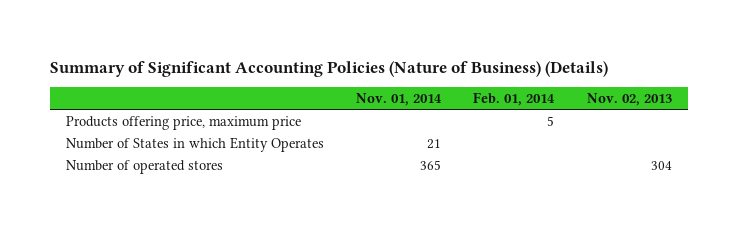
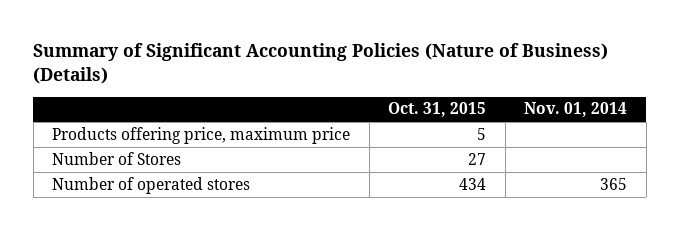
- | Nov. 01, 2014 | Feb. 01, 2014 | Nov. 02, 2013
+ | Oct. 31, 2015 | Nov. 01, 2014
- Number of States in which Entity Operates | 21 | |
+ Number of Stores | 27 |

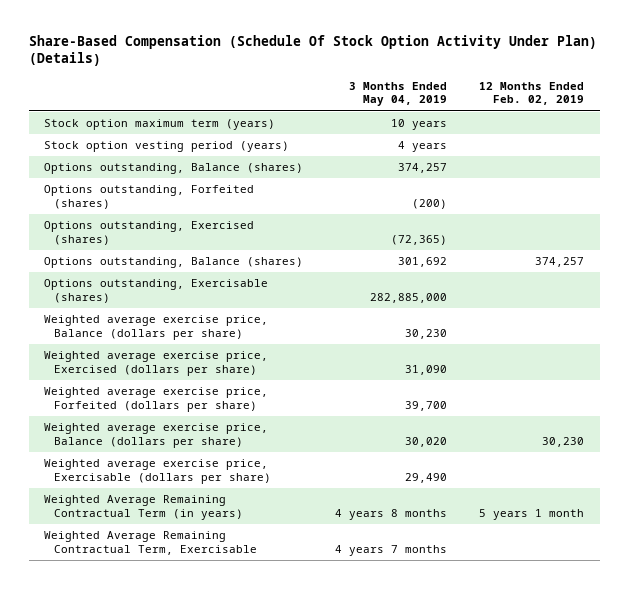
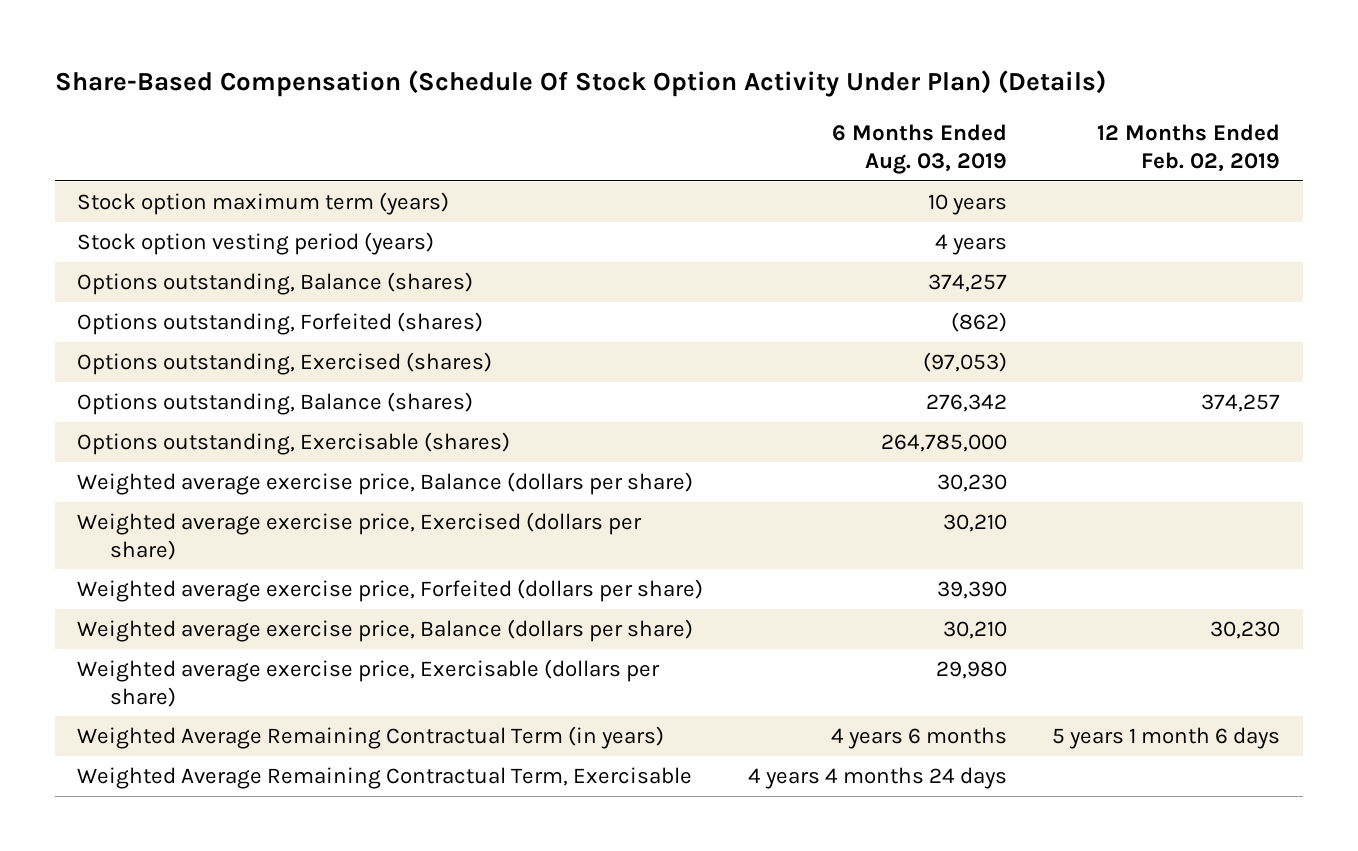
- | 3 Months Ended May 04, 2019 | 12 Months Ended Feb. 02, 2019
+ | 6 Months Ended Aug. 03, 2019 | 12 Months Ended Feb. 02, 2019
- Weighted Average Remaining Contractual Term (in years) | 4 years 8 months | 5 years 1 month
+ Weighted Average Remaining Contractual Term (in years) | 4 years 6 months | 5 years 1 month 6 days

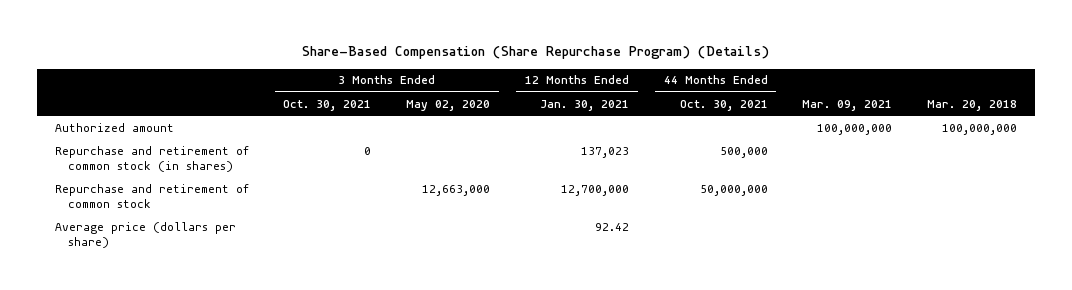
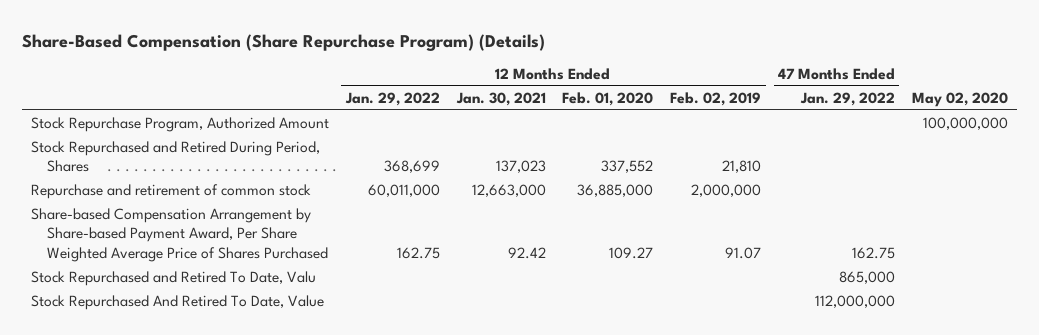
- | 3 Months Ended Oct. 30, 2021 | 3 Months Ended May 02, 2020 | 12 Months Ended Jan. 30, 2021 | 44 Months Ended Oct. 30, 2021 | Mar. 09, 2021 | Mar. 20, 2018
+ | 12 Months Ended Jan. 29, 2022 | 12 Months Ended Jan. 30, 2021 | 12 Months Ended Feb. 01, 2020 | 12 Months Ended Feb. 02, 2019 | 47 Months Ended Jan. 29, 2022 | May 02, 2020
- Authorized amount | | | | | 100,000,000 | 100,000,000
- Repurchase and retirement of common stock (in shares) | 0 | | 137,023 | 500,000 | |
- Repurchase and retirement of common stock | | 12,663,000 | 12,700,000 | 50,000,000 | |
- Average price (dollars per share) | | | 92.42 | | |
+ Stock Repurchase Program, Authorized Amount | | | | | | 100,000,000
+ Stock Repurchased and Retired During Period, Shares | 368,699 | 137,023 | 337,552 | 21,810 | |
+ Repurchase and retirement of common stock | 60,011,000 | 12,663,000 | 36,885,000 | 2,000,000 | |
+ Share-based Compensation Arrangement by Share-based Payment Award, Per Share Weighted Average Price of Shares Purchased | 162.75 | 92.42 | 109.27 | 91.07 | 162.75 |
+ Stock Repurchased and Retired To Date, Valu | | | | | 865,000 |
+ Stock Repurchased And Retired To Date, Value | | | | | 112,000,000 |

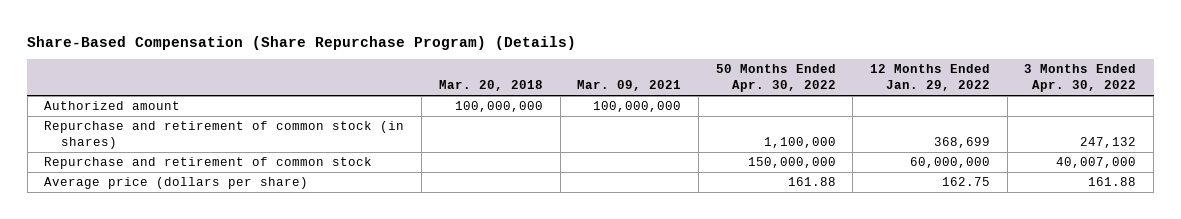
- | 12 Months Ended Jan. 29, 2022 | 12 Months Ended Jan. 30, 2021 | 12 Months Ended Feb. 01, 2020 | 12 Months Ended Feb. 02, 2019 | 47 Months Ended Jan. 29, 2022 | May 02, 2020
+ | Mar. 20, 2018 | Mar. 09, 2021 | 50 Months Ended Apr. 30, 2022 | 12 Months Ended Jan. 29, 2022 | 3 Months Ended Apr. 30, 2022
- Stock Repurchase Program, Authorized Amount | | | | | | 100,000,000
- Stock Repurchased and Retired During Period, Shares | 368,699 | 137,023 | 337,552 | 21,810 | |
- Repurchase and retirement of common stock | 60,011,000 | 12,663,000 | 36,885,000 | 2,000,000 | |
- Share-based Compensation Arrangement by Share-based Payment Award, Per Share Weighted Average Price of Shares Purchased | 162.75 | 92.42 | 109.27 | 91.07 | 162.75 |
- Stock Repurchased and Retired To Date, Valu | | | | | 865,000 |
- Stock Repurchased And Retired To Date, Value | | | | | 112,000,000 |
+ Authorized amount | 100,000,000 | 100,000,000 | | |
+ Repurchase and retirement of common stock (in shares) | | | 1,100,000 | 368,699 | 247,132
+ Repurchase and retirement of common stock | | | 150,000,000 | 60,000,000 | 40,007,000
+ Average price (dollars per share) | | | 161.88 | 162.75 | 161.88

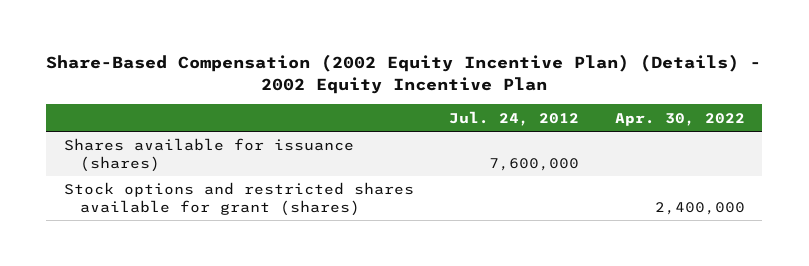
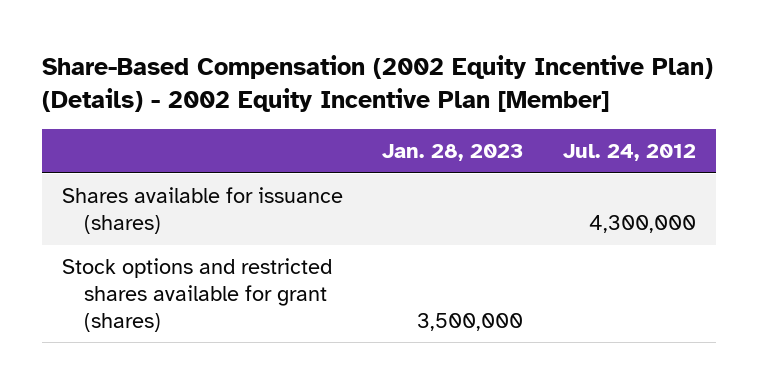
- Share-Based Compensation (2002 Equity Incentive Plan) (Details) - 2002 Equity Incentive Plan
+ Share-Based Compensation (2002 Equity Incentive Plan) (Details) - 2002 Equity Incentive Plan [Member]
- | Jul. 24, 2012 | Apr. 30, 2022
+ | Jan. 28, 2023 | Jul. 24, 2012
- Shares available for issuance (shares) | 7,600,000 |
+ Shares available for issuance (shares) | | 4,300,000

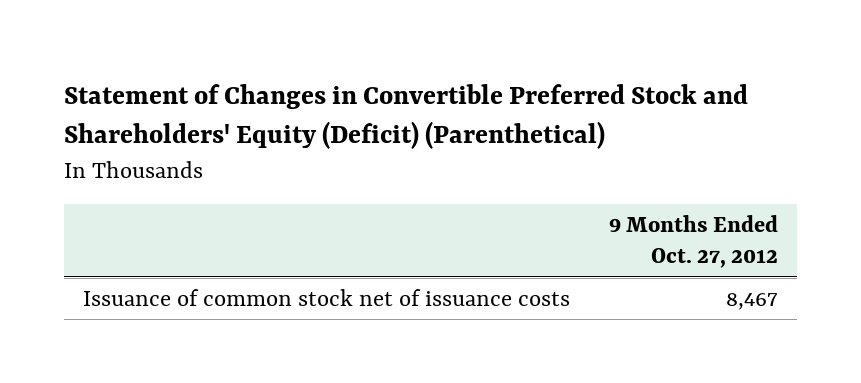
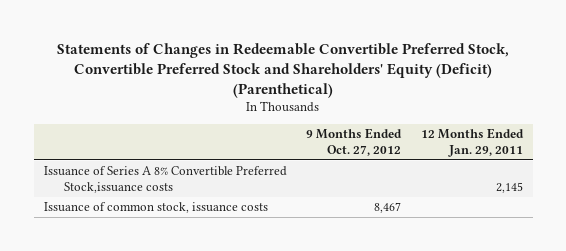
- Statement of Changes in Convertible Preferred Stock and Shareholders' Equity (Deficit) (Parenthetical)
+ Statements of Changes in Redeemable Convertible Preferred Stock, Convertible Preferred Stock and Shareholders' Equity (Deficit) (Parenthetical)
- | 9 Months Ended Oct. 27, 2012
+ | 9 Months Ended Oct. 27, 2012 | 12 Months Ended Jan. 29, 2011
- Issuance of common stock net of issuance costs | 8,467
+ Issuance of Series A 8% Convertible Preferred Stock,issuance costs | | 2,145
+ Issuance of common stock, issuance costs | 8,467 |

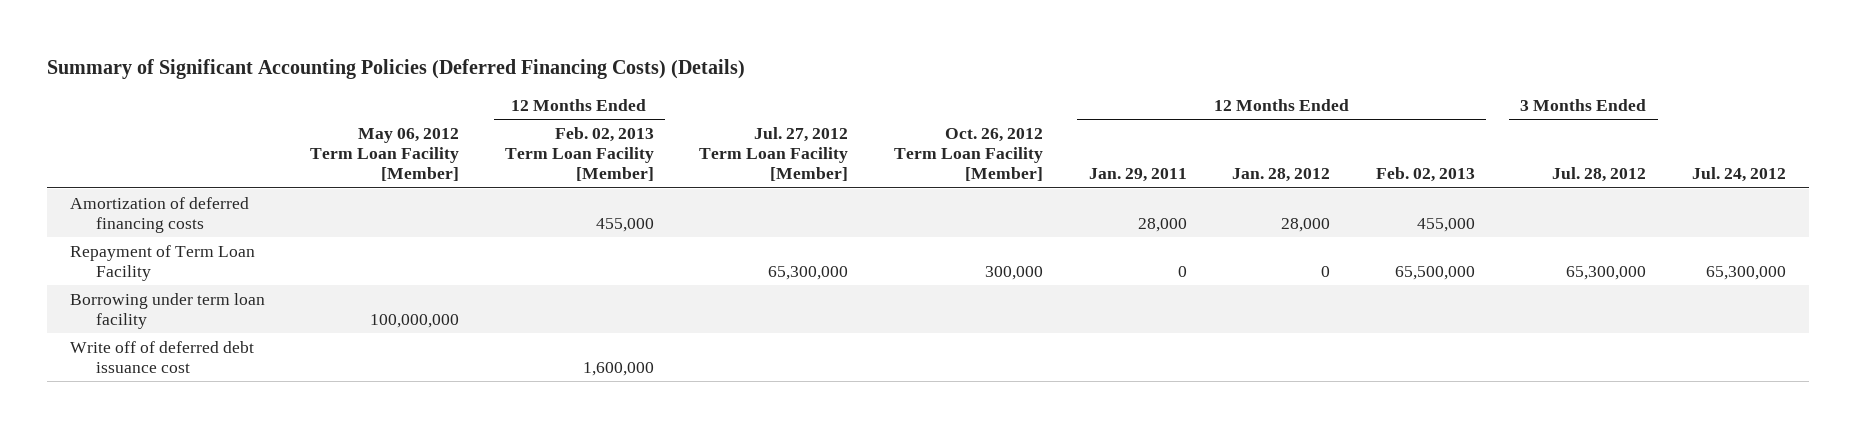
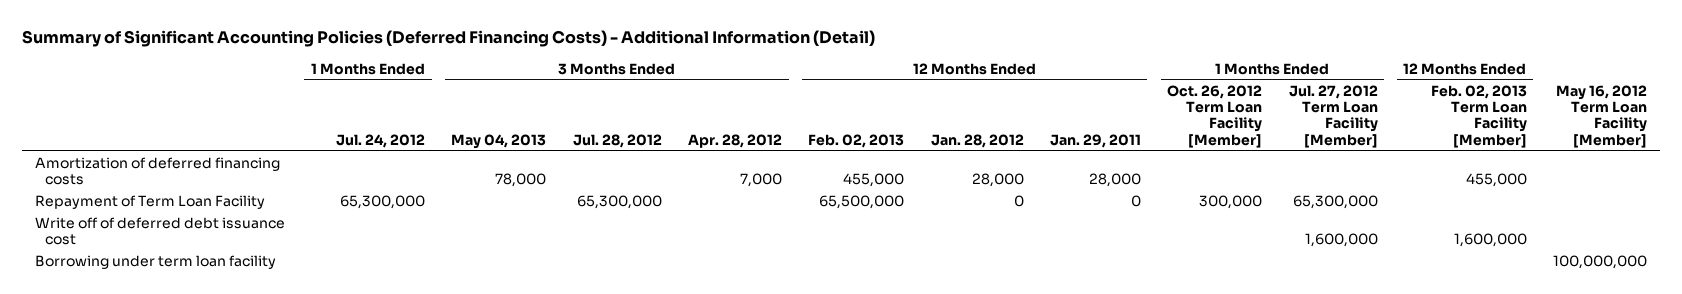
- Summary of Significant Accounting Policies (Deferred Financing Costs) (Details)
+ Summary of Significant Accounting Policies (Deferred Financing Costs) - Additional Information (Detail)
- | May 06, 2012 Term Loan Facility [Member] | 12 Months Ended Feb. 02, 2013 Term Loan Facility [Member] | Jul. 27, 2012 Term Loan Facility [Member] | Oct. 26, 2012 Term Loan Facility [Member] | 12 Months Ended Jan. 29, 2011 | 12 Months Ended Jan. 28, 2012 | 12 Months Ended Feb. 02, 2013 | 3 Months Ended Jul. 28, 2012 | Jul. 24, 2012
+ | 1 Months Ended Jul. 24, 2012 | 3 Months Ended May 04, 2013 | 3 Months Ended Jul. 28, 2012 | 3 Months Ended Apr. 28, 2012 | 12 Months Ended Feb. 02, 2013 | 12 Months Ended Jan. 28, 2012 | 12 Months Ended Jan. 29, 2011 | 1 Months Ended Oct. 26, 2012 Term Loan Facility [Member] | 1 Months Ended Jul. 27, 2012 Term Loan Facility [Member] | 12 Months Ended Feb. 02, 2013 Term Loan Facility [Member] | May 16, 2012 Term Loan Facility [Member]
moved down: Borrowing under term loan facility | | | | | | | | | | | 100,000,000

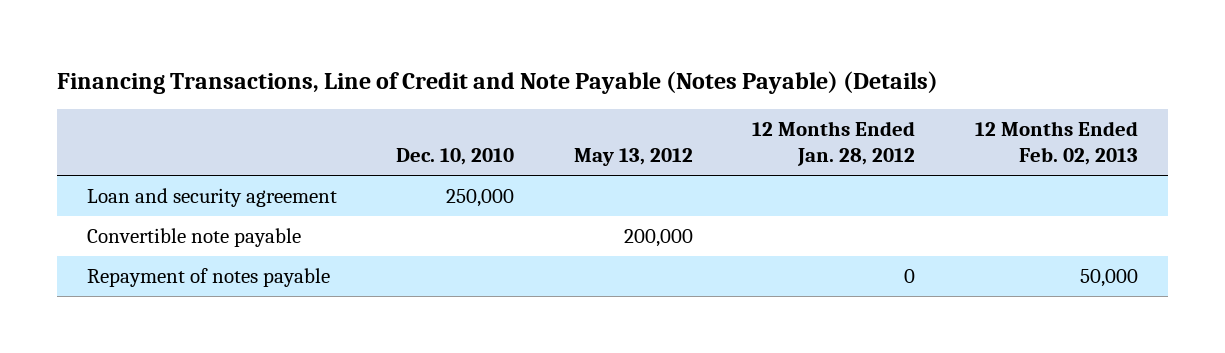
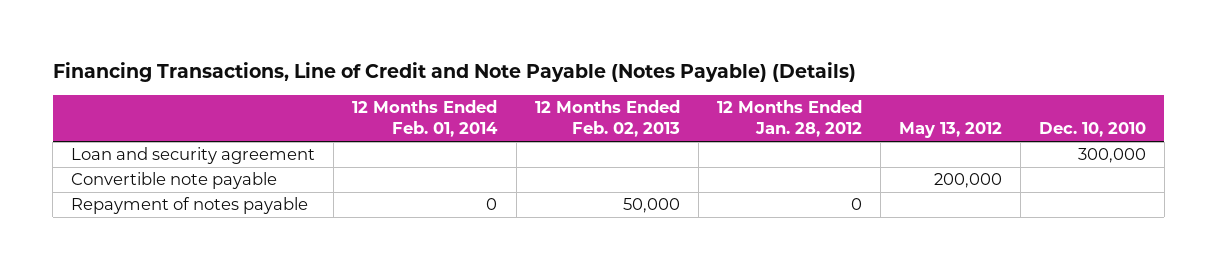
- | Dec. 10, 2010 | May 13, 2012 | 12 Months Ended Jan. 28, 2012 | 12 Months Ended Feb. 02, 2013
+ | 12 Months Ended Feb. 01, 2014 | 12 Months Ended Feb. 02, 2013 | 12 Months Ended Jan. 28, 2012 | May 13, 2012 | Dec. 10, 2010
- Loan and security agreement | 250,000 | | |
+ Loan and security agreement | | | | | 300,000

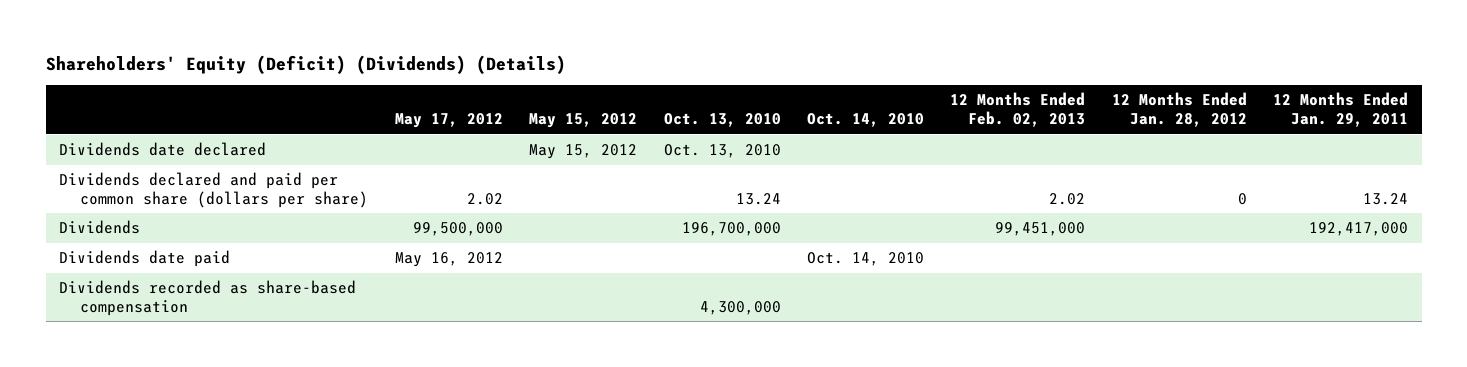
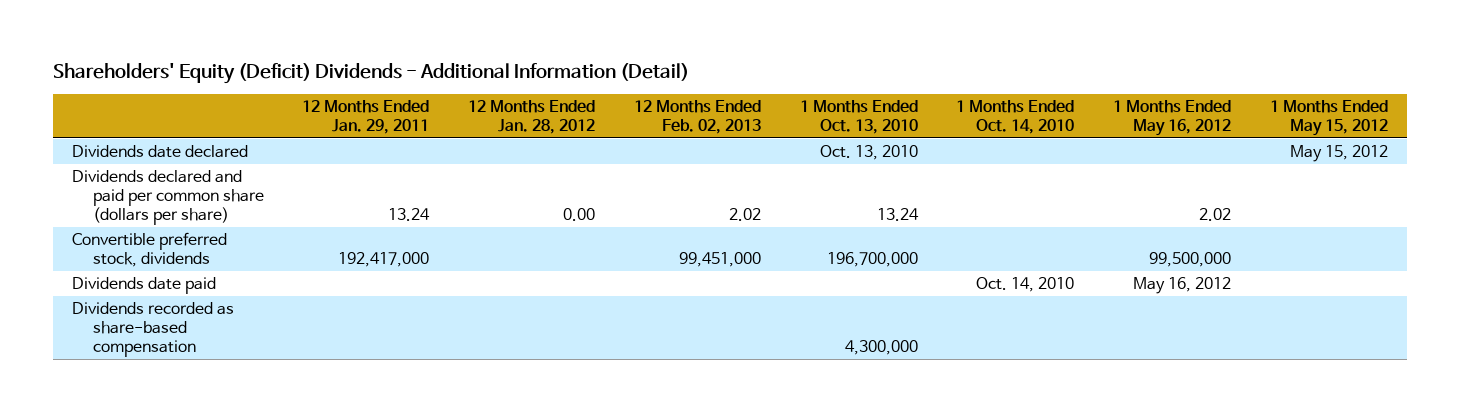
- Shareholders' Equity (Deficit) (Dividends) (Details)
+ Shareholders' Equity (Deficit) Dividends - Additional Information (Detail)
- | May 17, 2012 | May 15, 2012 | Oct. 13, 2010 | Oct. 14, 2010 | 12 Months Ended Feb. 02, 2013 | 12 Months Ended Jan. 28, 2012 | 12 Months Ended Jan. 29, 2011
+ | 12 Months Ended Jan. 29, 2011 | 12 Months Ended Jan. 28, 2012 | 12 Months Ended Feb. 02, 2013 | 1 Months Ended Oct. 13, 2010 | 1 Months Ended Oct. 14, 2010 | 1 Months Ended May 16, 2012 | 1 Months Ended May 15, 2012
- Dividends declared and paid per common share (dollars per share) | 2.02 | | 13.24 | | 2.02 | 0 | 13.24
- Dividends | 99,500,000 | | 196,700,000 | | 99,451,000 | | 192,417,000
+ Dividends declared and paid per common share (dollars per share) | 13.24 | 0.00 | 2.02 | 13.24 | | 2.02 |
+ Convertible preferred stock, dividends | 192,417,000 | | 99,451,000 | 196,700,000 | | 99,500,000 |

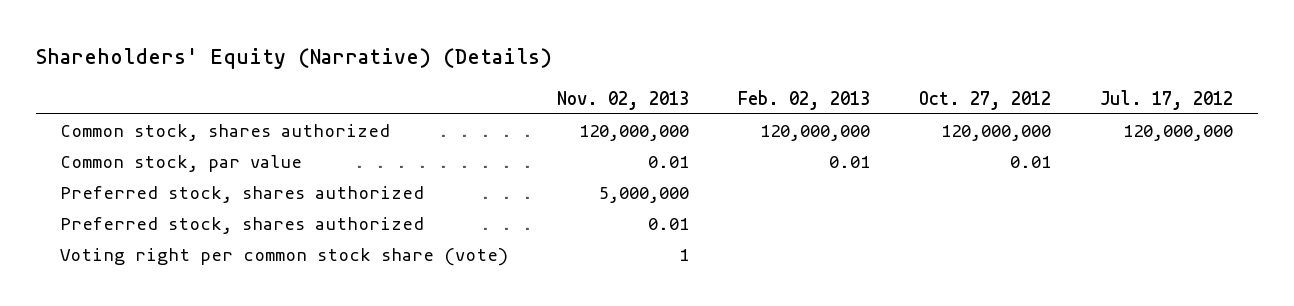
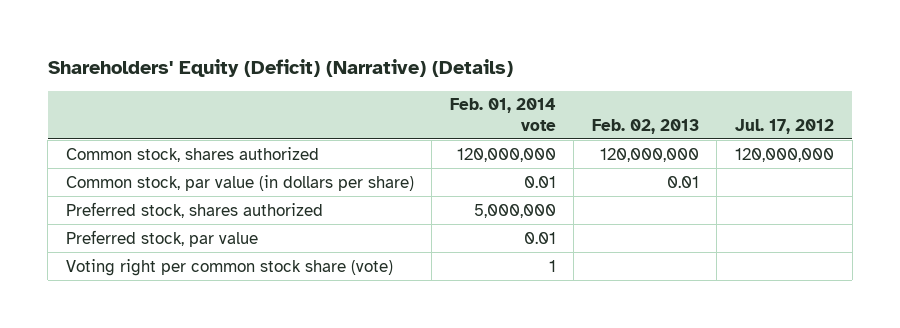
- Shareholders' Equity (Narrative) (Details)
+ Shareholders' Equity (Deficit) (Narrative) (Details)
- | Nov. 02, 2013 | Feb. 02, 2013 | Oct. 27, 2012 | Jul. 17, 2012
+ | Feb. 01, 2014 vote | Feb. 02, 2013 | Jul. 17, 2012
- Common stock, par value | 0.01 | 0.01 | 0.01 |
- Preferred stock, shares authorized | 5,000,000 | | |
+ Common stock, par value (in dollars per share) | 0.01 | 0.01 |
+ Preferred stock, par value | 0.01 | |

